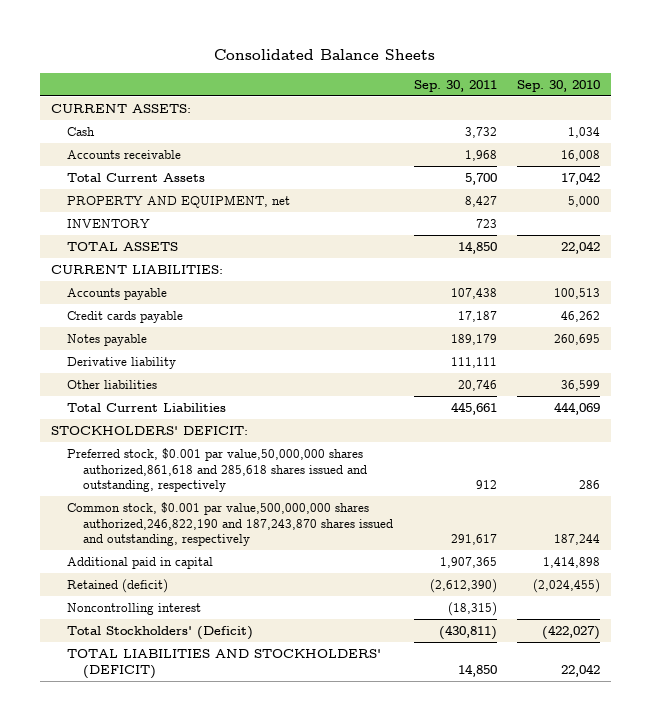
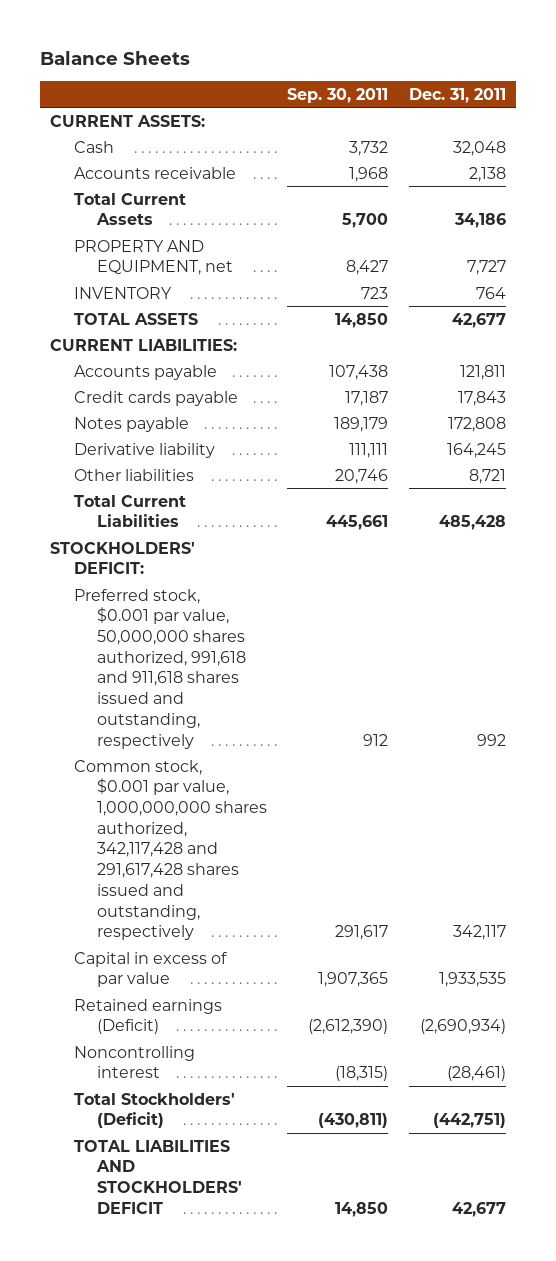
- Consolidated Balance Sheets
+ Balance Sheets
- | Sep. 30, 2011 | Sep. 30, 2010
+ | Sep. 30, 2011 | Dec. 31, 2011
- Preferred stock, $0.001 par value,50,000,000 shares authorized,861,618 and 285,618 shares issued and outstanding, respectively | 912 | 286
- Common stock, $0.001 par value,500,000,000 shares authorized,246,822,190 and 187,243,870 shares issued and outstanding, respectively | 291,617 | 187,244
- Additional paid in capital | 1,907,365 | 1,414,898
- Retained (deficit) | (2,612,390) | (2,024,455)
+ Preferred stock, $0.001 par value, 50,000,000 shares authorized, 991,618 and 911,618 shares issued and outstanding, respectively | 912 | 992
+ Common stock, $0.001 par value, 1,000,000,000 shares authorized, 342,117,428 and 291,617,428 shares issued and outstanding, respectively | 291,617 | 342,117
+ Capital in excess of par value | 1,907,365 | 1,933,535
+ Retained earnings (Deficit) | (2,612,390) | (2,690,934)
- TOTAL LIABILITIES AND STOCKHOLDERS' (DEFICIT) | 14,850 | 22,042
+ TOTAL LIABILITIES AND STOCKHOLDERS' DEFICIT | 14,850 | 42,677

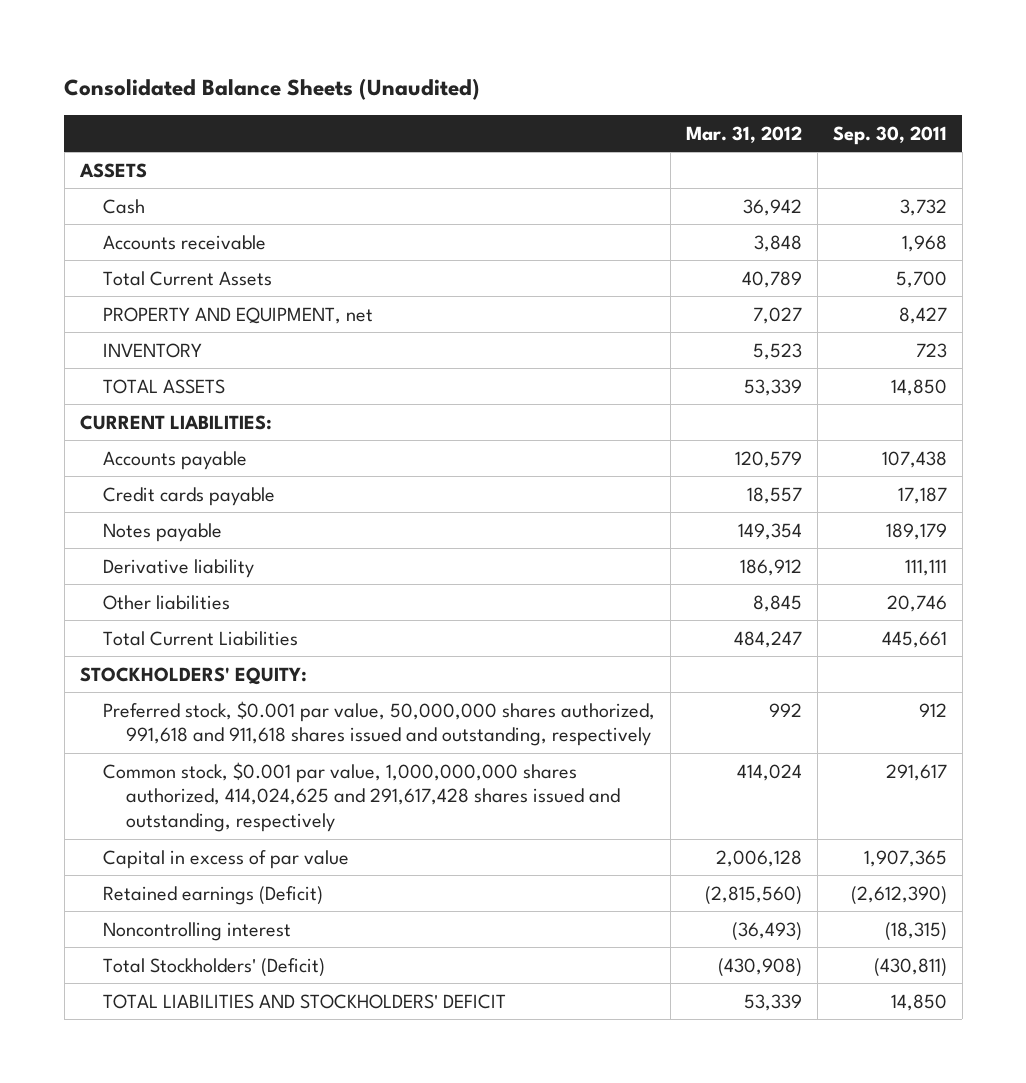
- Balance Sheets
+ Consolidated Balance Sheets (Unaudited)
- | Sep. 30, 2011 | Dec. 31, 2011
+ | Mar. 31, 2012 | Sep. 30, 2011
- CURRENT ASSETS:
+ ASSETS
- STOCKHOLDERS' DEFICIT:
+ STOCKHOLDERS' EQUITY:
- Common stock, $0.001 par value, 1,000,000,000 shares authorized, 342,117,428 and 291,617,428 shares issued and outstanding, respectively | 291,617 | 342,117
+ Common stock, $0.001 par value, 1,000,000,000 shares authorized, 414,024,625 and 291,617,428 shares issued and outstanding, respectively | 414,024 | 291,617

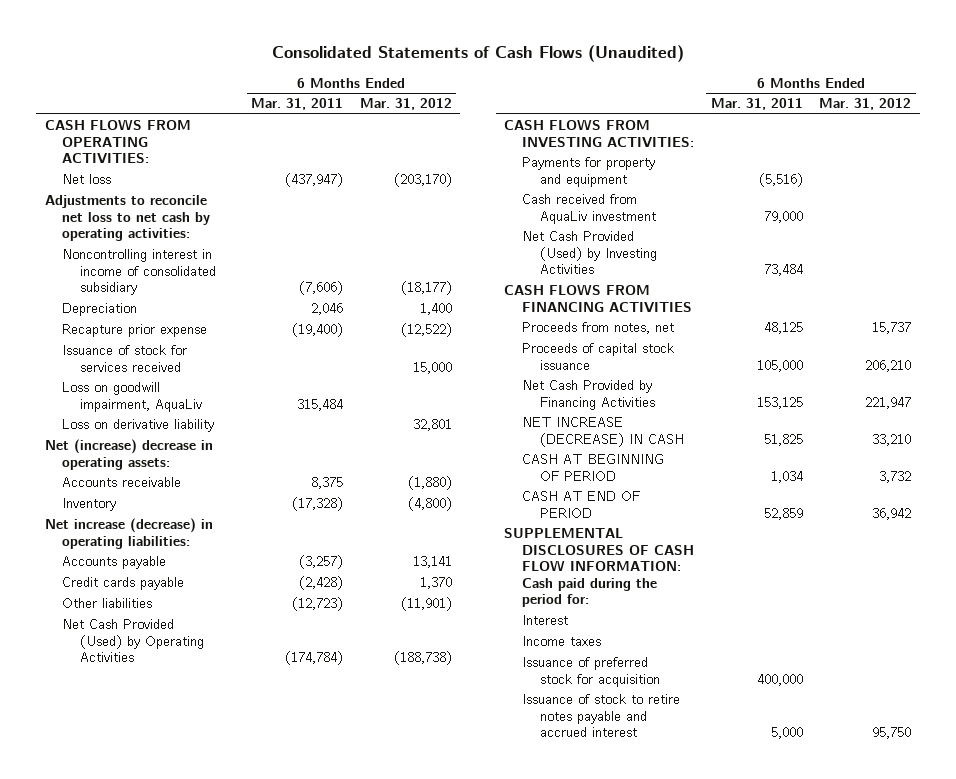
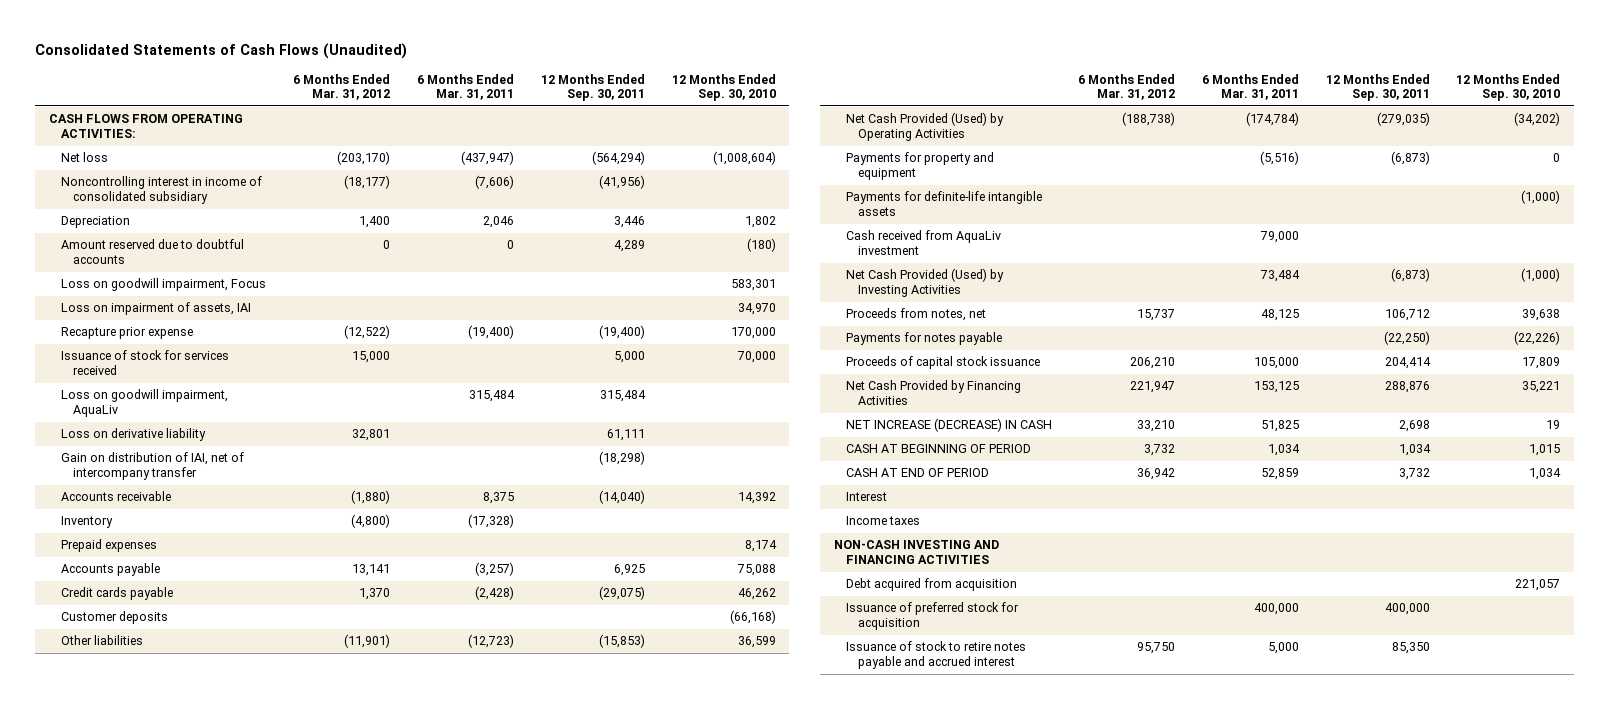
- | 6 Months Ended Mar. 31, 2011 | 6 Months Ended Mar. 31, 2012
+ | 6 Months Ended Mar. 31, 2012 | 6 Months Ended Mar. 31, 2011 | 12 Months Ended Sep. 30, 2011 | 12 Months Ended Sep. 30, 2010
- Adjustments to reconcile net loss to net cash by operating activities:
+ Amount reserved due to doubtful accounts | 0 | 0 | 4,289 | (180)
+ Loss on goodwill impairment, Focus | | | | 583,301
+ Loss on impairment of assets, IAI | | | | 34,970
- Net (increase) decrease in operating assets:
+ Gain on distribution of IAI, net of intercompany transfer | | | (18,298) |
- Net increase (decrease) in operating liabilities:
+ Prepaid expenses | | | | 8,174
+ Customer deposits | | | | (66,168)
- CASH FLOWS FROM INVESTING ACTIVITIES:
+ Payments for definite-life intangible assets | | | | (1,000)
- CASH FLOWS FROM FINANCING ACTIVITIES
+ Payments for notes payable | | | (22,250) | (22,226)
- SUPPLEMENTAL DISCLOSURES OF CASH FLOW INFORMATION: Cash paid during the period for:
+ NON-CASH INVESTING AND FINANCING ACTIVITIES
+ Debt acquired from acquisition | | | | 221,057

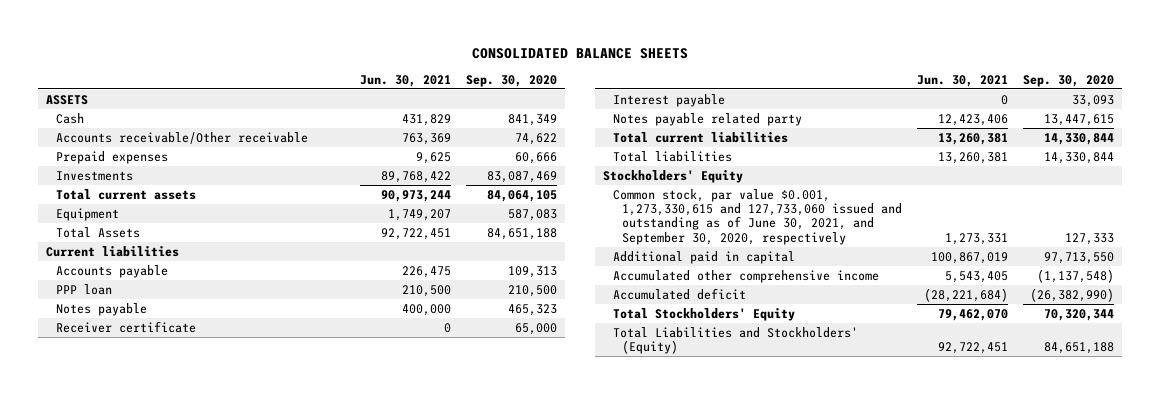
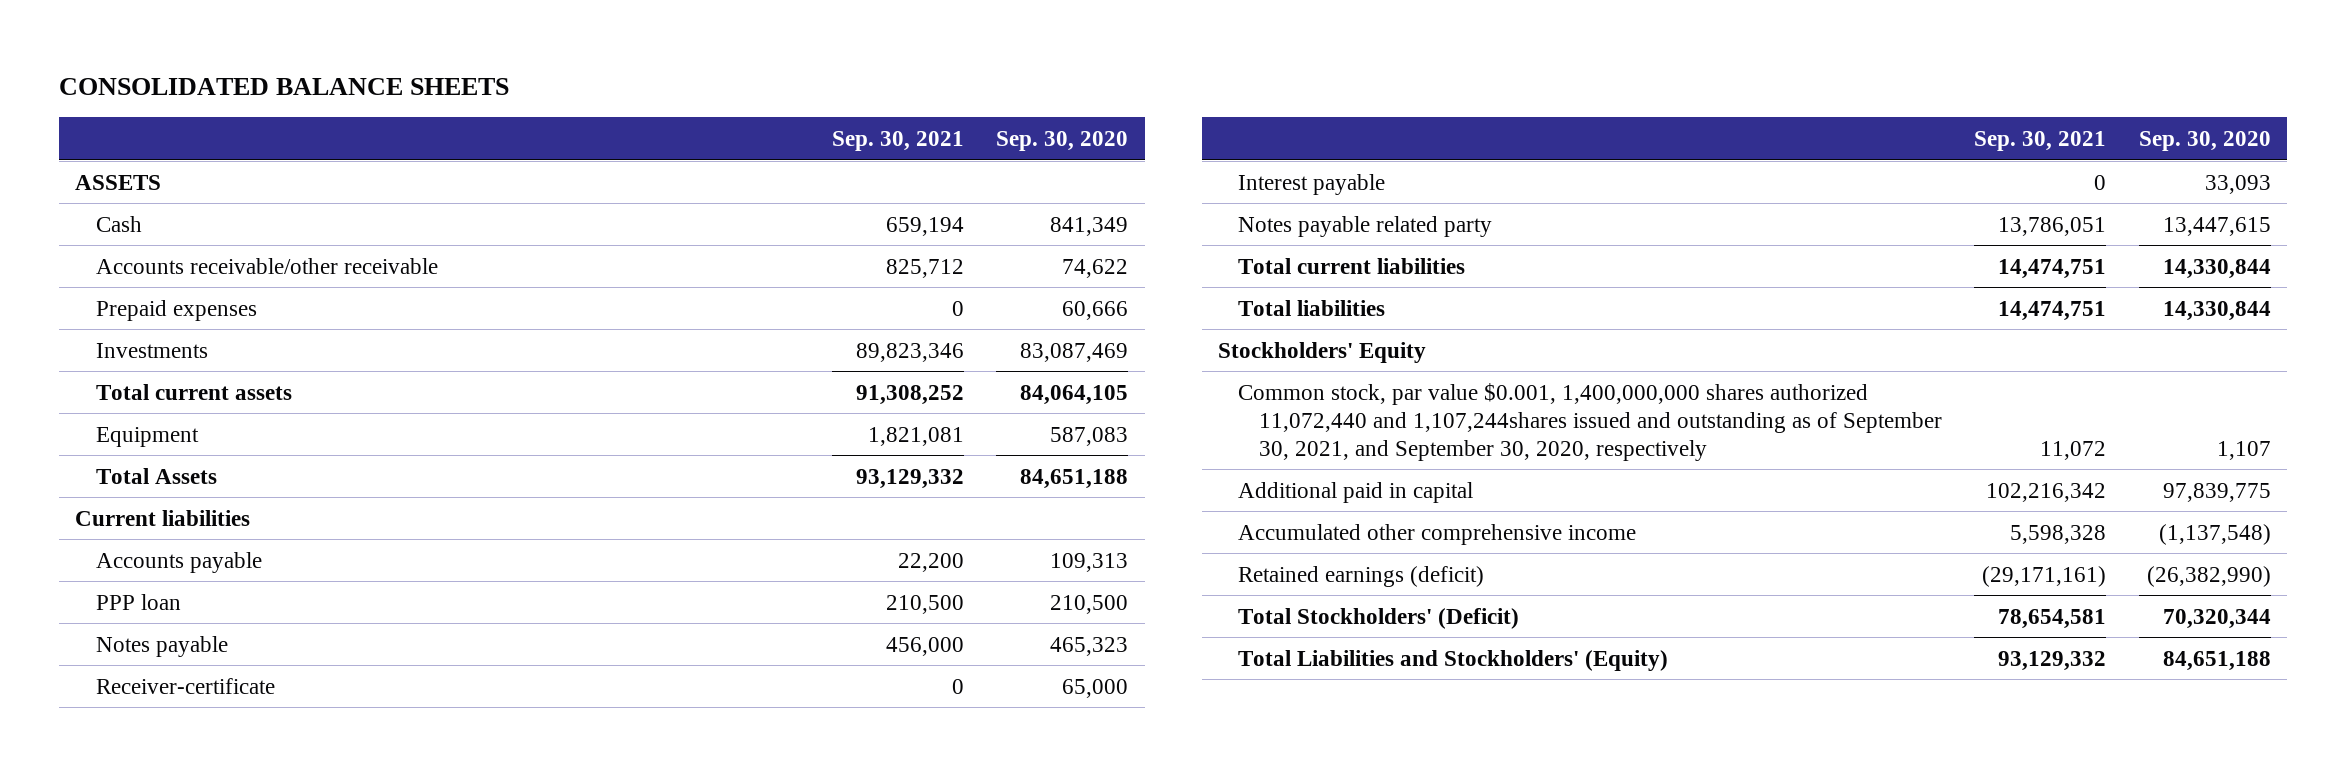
- | Jun. 30, 2021 | Sep. 30, 2020
+ | Sep. 30, 2021 | Sep. 30, 2020
- Accounts receivable/Other receivable | 763,369 | 74,622
+ Accounts receivable/other receivable | 825,712 | 74,622
- Receiver certificate | 0 | 65,000
+ Receiver-certificate | 0 | 65,000
- Common stock, par value $0.001, 1,273,330,615 and 127,733,060 issued and outstanding as of June 30, 2021, and September 30, 2020, respectively | 1,273,331 | 127,333
- Additional paid in capital | 100,867,019 | 97,713,550
+ Common stock, par value $0.001, 1,400,000,000 shares authorized 11,072,440 and 1,107,244shares issued and outstanding as of September 30, 2021, and September 30, 2020, respectively | 11,072 | 1,107
+ Additional paid in capital | 102,216,342 | 97,839,775
- Accumulated deficit | (28,221,684) | (26,382,990)
- Total Stockholders' Equity | 79,462,070 | 70,320,344
+ Retained earnings (deficit) | (29,171,161) | (26,382,990)
+ Total Stockholders' (Deficit) | 78,654,581 | 70,320,344

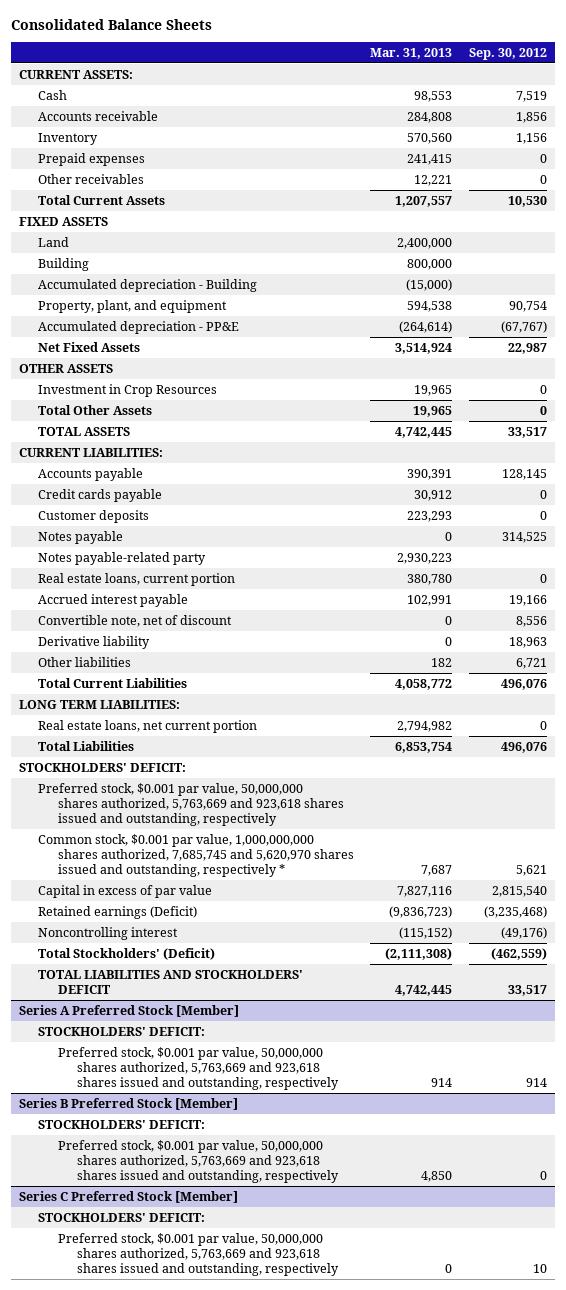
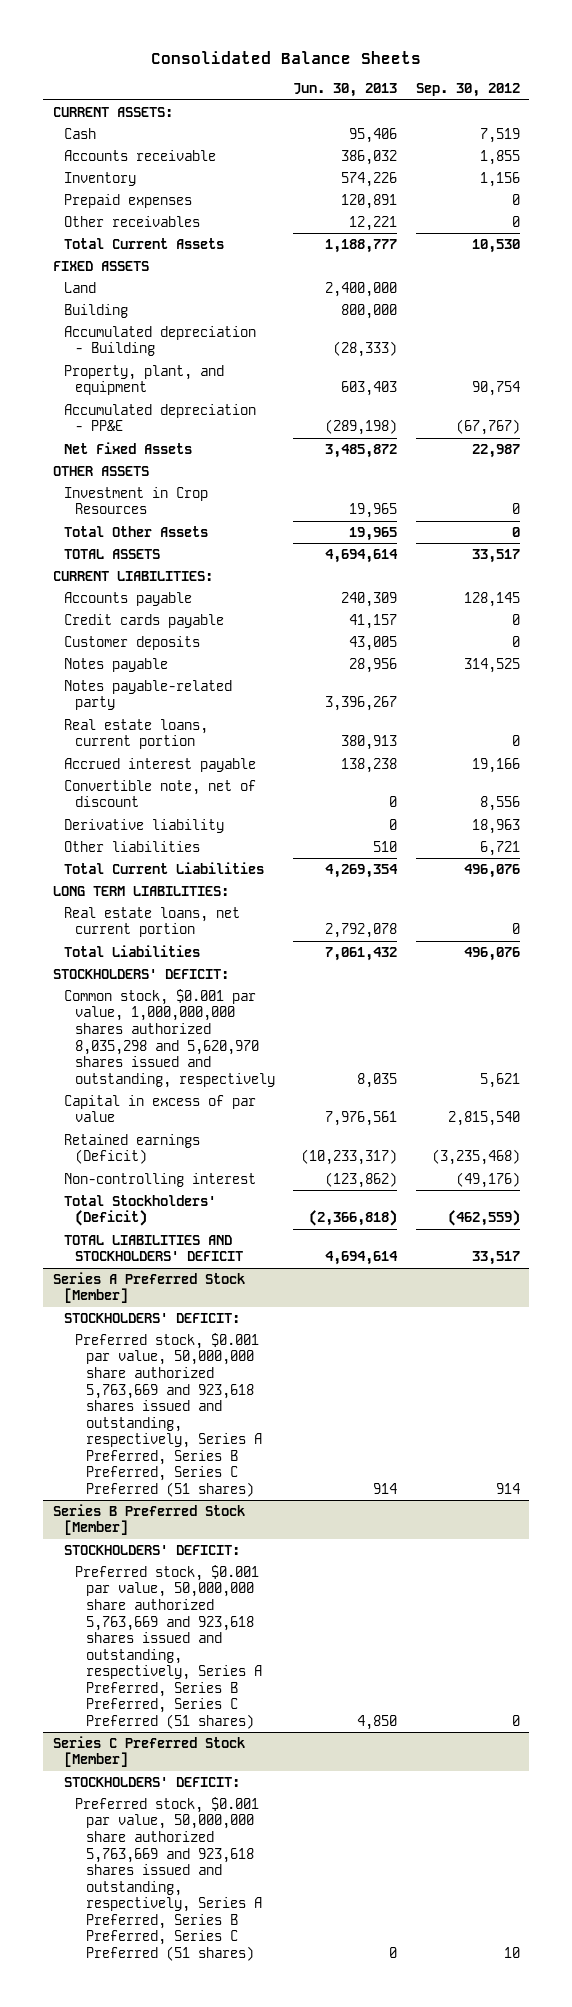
- | Mar. 31, 2013 | Sep. 30, 2012
+ | Jun. 30, 2013 | Sep. 30, 2012
- Accounts receivable | 284,808 | 1,856
+ Accounts receivable | 386,032 | 1,855
- Preferred stock, $0.001 par value, 50,000,000 shares authorized, 5,763,669 and 923,618 shares issued and outstanding, respectively
- Common stock, $0.001 par value, 1,000,000,000 shares authorized, 7,685,745 and 5,620,970 shares issued and outstanding, respectively * | 7,687 | 5,621
+ Common stock, $0.001 par value, 1,000,000,000 shares authorized 8,035,298 and 5,620,970 shares issued and outstanding, respectively | 8,035 | 5,621
- Noncontrolling interest | (115,152) | (49,176)
+ Non-controlling interest | (123,862) | (49,176)
@ Series A Preferred Stock [Member]
- Preferred stock, $0.001 par value, 50,000,000 shares authorized, 5,763,669 and 923,618 shares issued and outstanding, respectively | 914 | 914
+ Preferred stock, $0.001 par value, 50,000,000 share authorized 5,763,669 and 923,618 shares issued and outstanding, respectively, Series A Preferred, Series B Preferred, Series C Preferred (51 shares) | 914 | 914
@ Series B Preferred Stock [Member]
- Preferred stock, $0.001 par value, 50,000,000 shares authorized, 5,763,669 and 923,618 shares issued and outstanding, respectively | 4,850 | 0
+ Preferred stock, $0.001 par value, 50,000,000 share authorized 5,763,669 and 923,618 shares issued and outstanding, respectively, Series A Preferred, Series B Preferred, Series C Preferred (51 shares) | 4,850 | 0
@ Series C Preferred Stock [Member]
- Preferred stock, $0.001 par value, 50,000,000 shares authorized, 5,763,669 and 923,618 shares issued and outstanding, respectively | 0 | 10
+ Preferred stock, $0.001 par value, 50,000,000 share authorized 5,763,669 and 923,618 shares issued and outstanding, respectively, Series A Preferred, Series B Preferred, Series C Preferred (51 shares) | 0 | 10

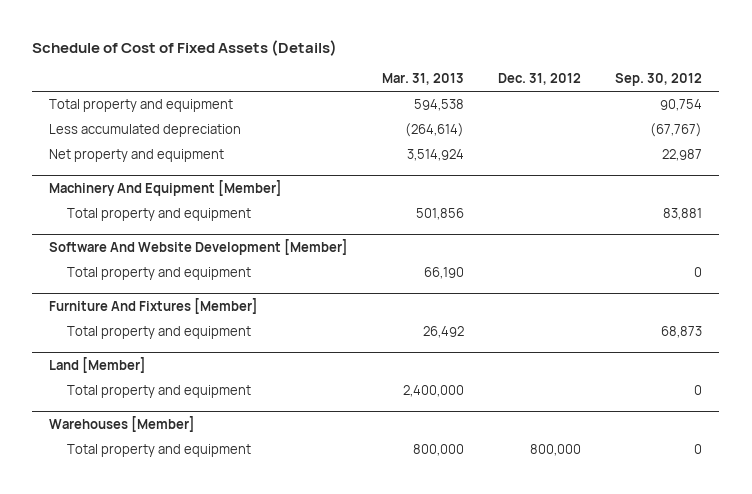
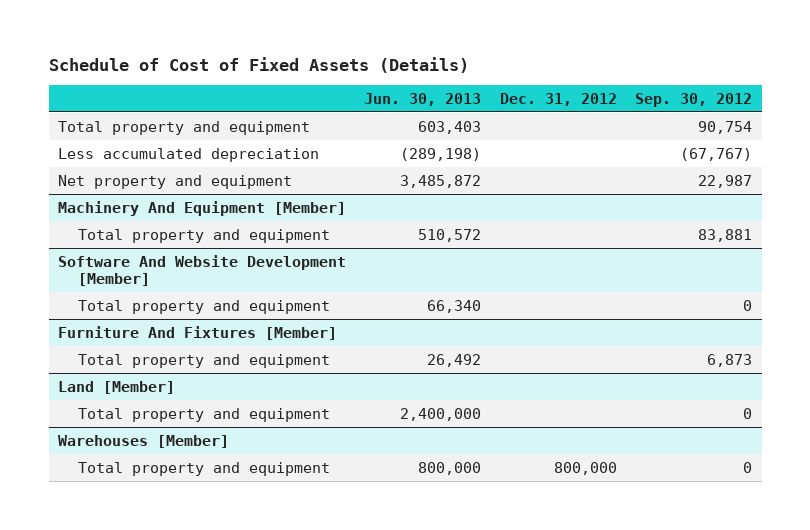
- | Mar. 31, 2013 | Dec. 31, 2012 | Sep. 30, 2012
+ | Jun. 30, 2013 | Dec. 31, 2012 | Sep. 30, 2012
@ Furniture And Fixtures [Member]
- Total property and equipment | 26,492 | | 68,873
+ Total property and equipment | 26,492 | | 6,873

